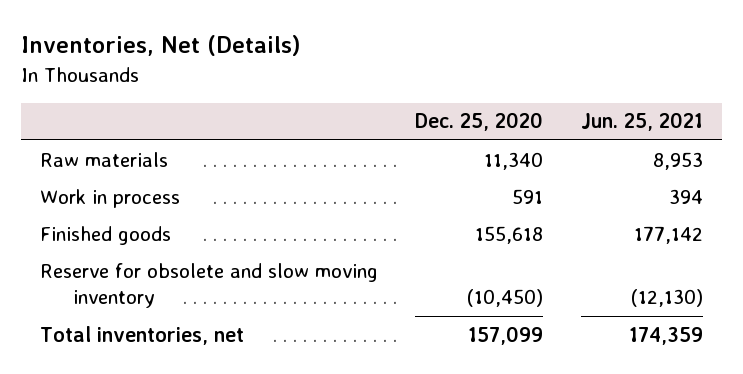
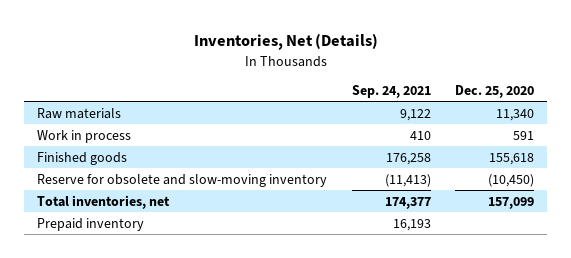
- | Dec. 25, 2020 | Jun. 25, 2021
+ | Sep. 24, 2021 | Dec. 25, 2020
- Reserve for obsolete and slow moving inventory | (10,450) | (12,130)
+ Reserve for obsolete and slow-moving inventory | (11,413) | (10,450)
+ Prepaid inventory | 16,193 |

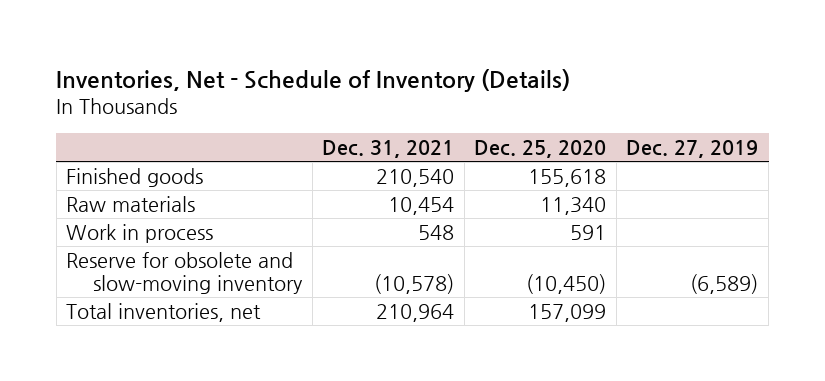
- Inventories, Net (Details)
+ Inventories, Net - Schedule of Inventory (Details)
- | Sep. 24, 2021 | Dec. 25, 2020
+ | Dec. 31, 2021 | Dec. 25, 2020 | Dec. 27, 2019
moved up: Finished goods | 210,540 | 155,618 |
- Prepaid inventory | 16,193 |

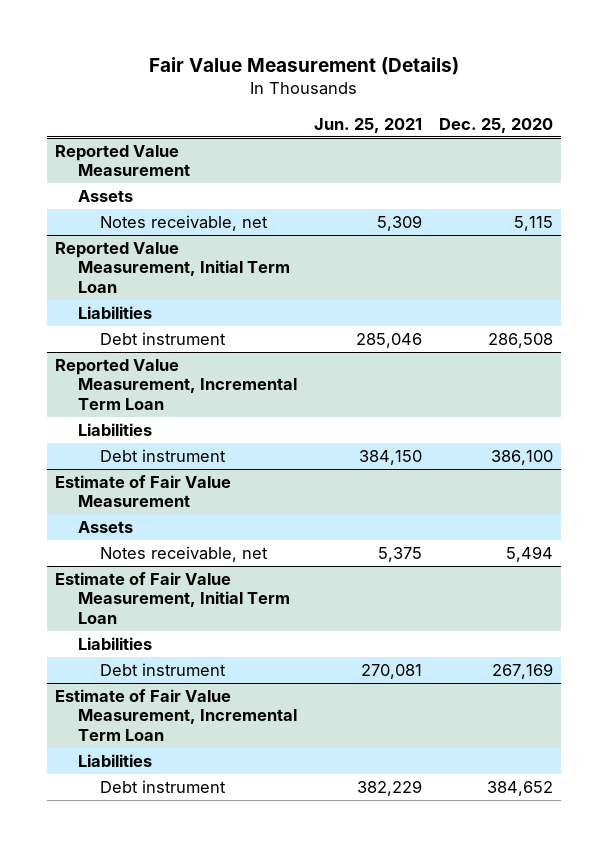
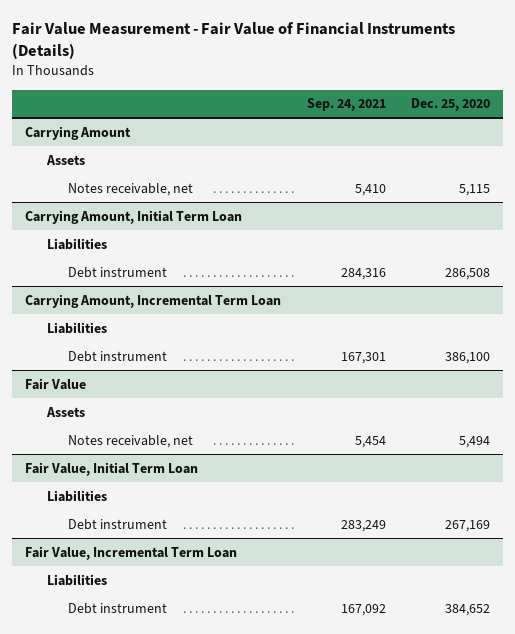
- Fair Value Measurement (Details)
+ Fair Value Measurement - Fair Value of Financial Instruments (Details)
- | Jun. 25, 2021 | Dec. 25, 2020
+ | Sep. 24, 2021 | Dec. 25, 2020
- Reported Value Measurement
+ Carrying Amount
- Reported Value Measurement, Initial Term Loan
+ Carrying Amount, Initial Term Loan
- Reported Value Measurement, Incremental Term Loan
+ Carrying Amount, Incremental Term Loan
- Estimate of Fair Value Measurement
+ Fair Value
- Estimate of Fair Value Measurement, Initial Term Loan
+ Fair Value, Initial Term Loan
- Estimate of Fair Value Measurement, Incremental Term Loan
+ Fair Value, Incremental Term Loan

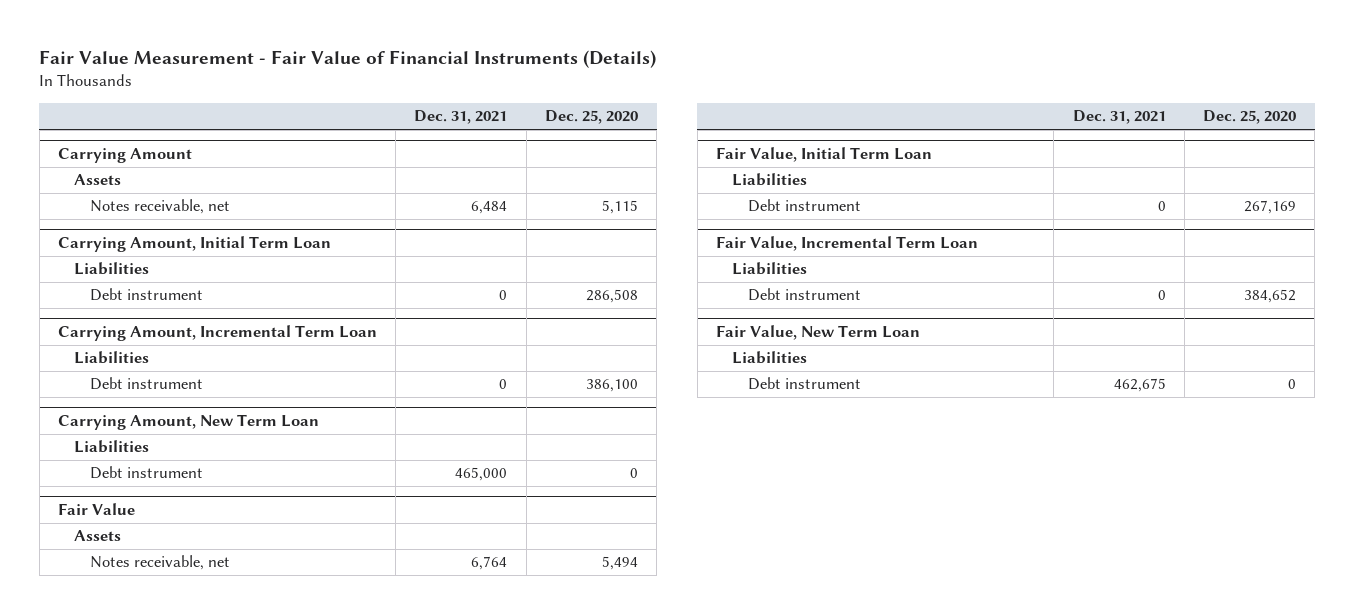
- | Sep. 24, 2021 | Dec. 25, 2020
+ | Dec. 31, 2021 | Dec. 25, 2020
+ Carrying Amount, New Term Loan
+ Liabilities
+ Debt instrument | 465,000 | 0
+ Fair Value, New Term Loan
+ Liabilities
+ Debt instrument | 462,675 | 0

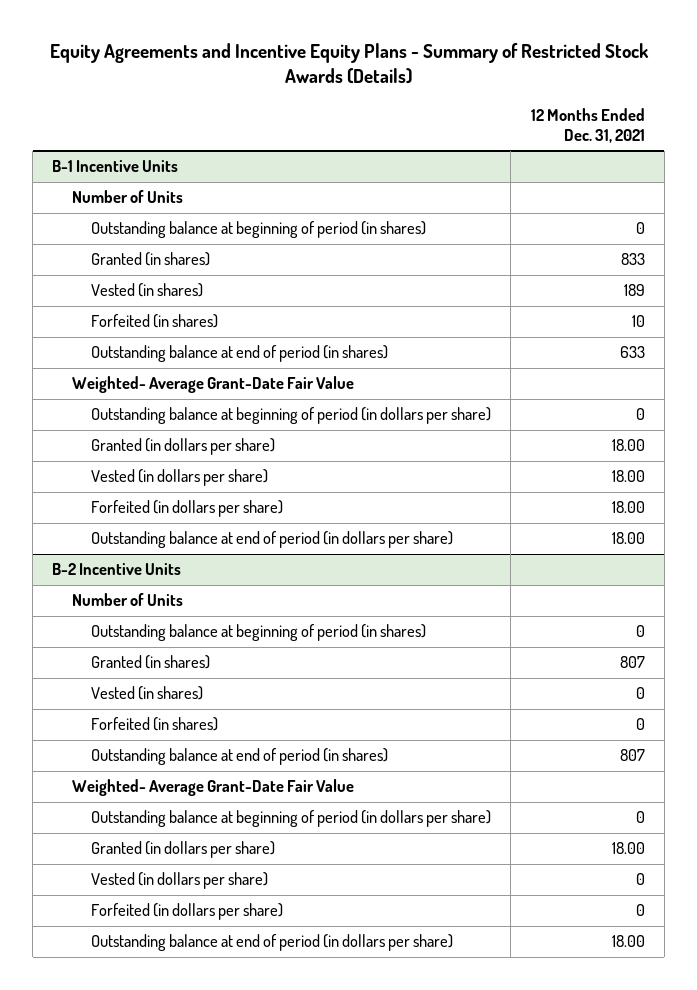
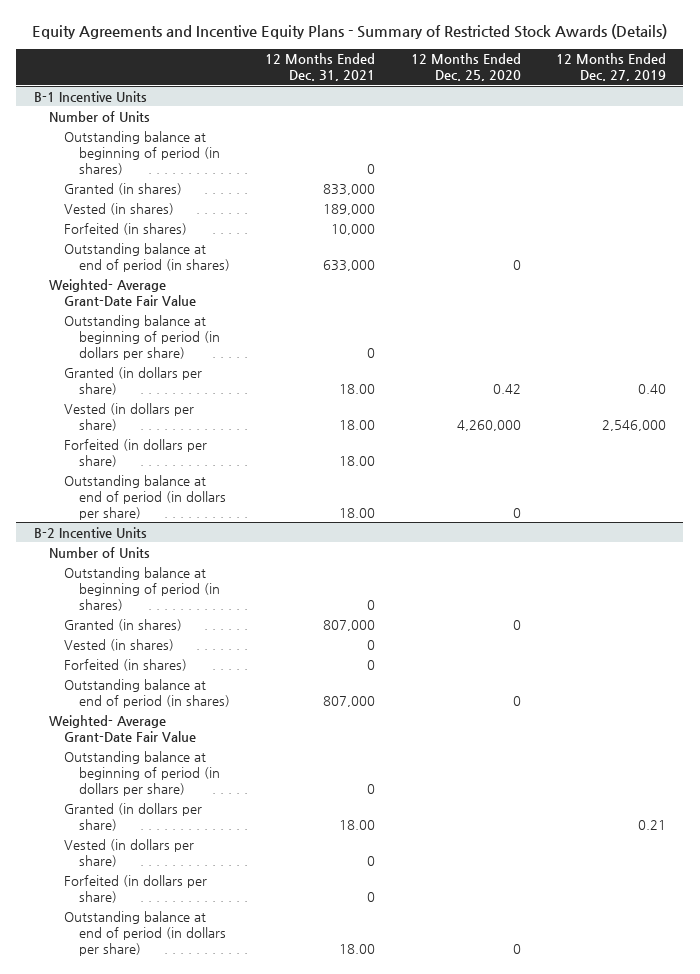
- | 12 Months Ended Dec. 31, 2021
+ | 12 Months Ended Dec. 31, 2021 | 12 Months Ended Dec. 25, 2020 | 12 Months Ended Dec. 27, 2019
@ B-1 Incentive Units
- Granted (in shares) | 833
- Vested (in shares) | 189
- Forfeited (in shares) | 10
- Outstanding balance at end of period (in shares) | 633
+ Granted (in shares) | 833,000 | |
+ Vested (in shares) | 189,000 | |
+ Forfeited (in shares) | 10,000 | |
+ Outstanding balance at end of period (in shares) | 633,000 | 0 |
@ B-2 Incentive Units
- Granted (in shares) | 807
+ Granted (in shares) | 807,000 | 0 |
- Outstanding balance at end of period (in shares) | 807
+ Outstanding balance at end of period (in shares) | 807,000 | 0 |

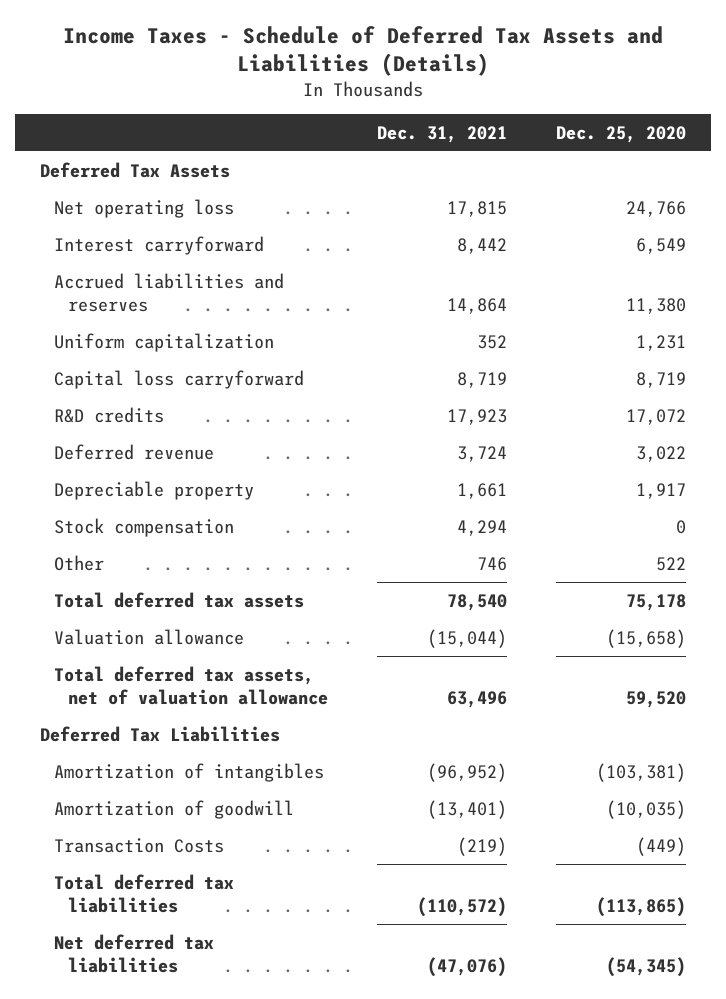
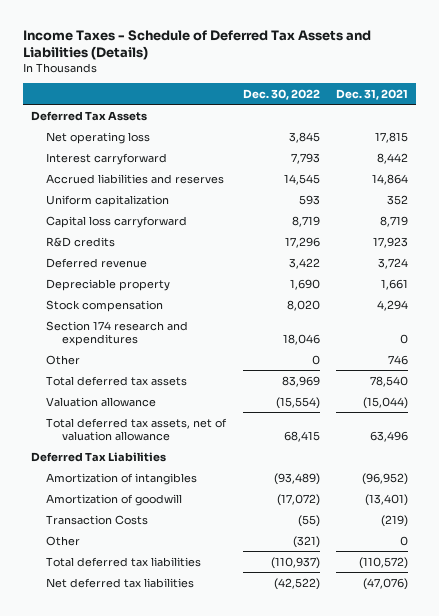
- | Dec. 31, 2021 | Dec. 25, 2020
+ | Dec. 30, 2022 | Dec. 31, 2021
+ Section 174 research and expenditures | 18,046 | 0
+ Other | (321) | 0

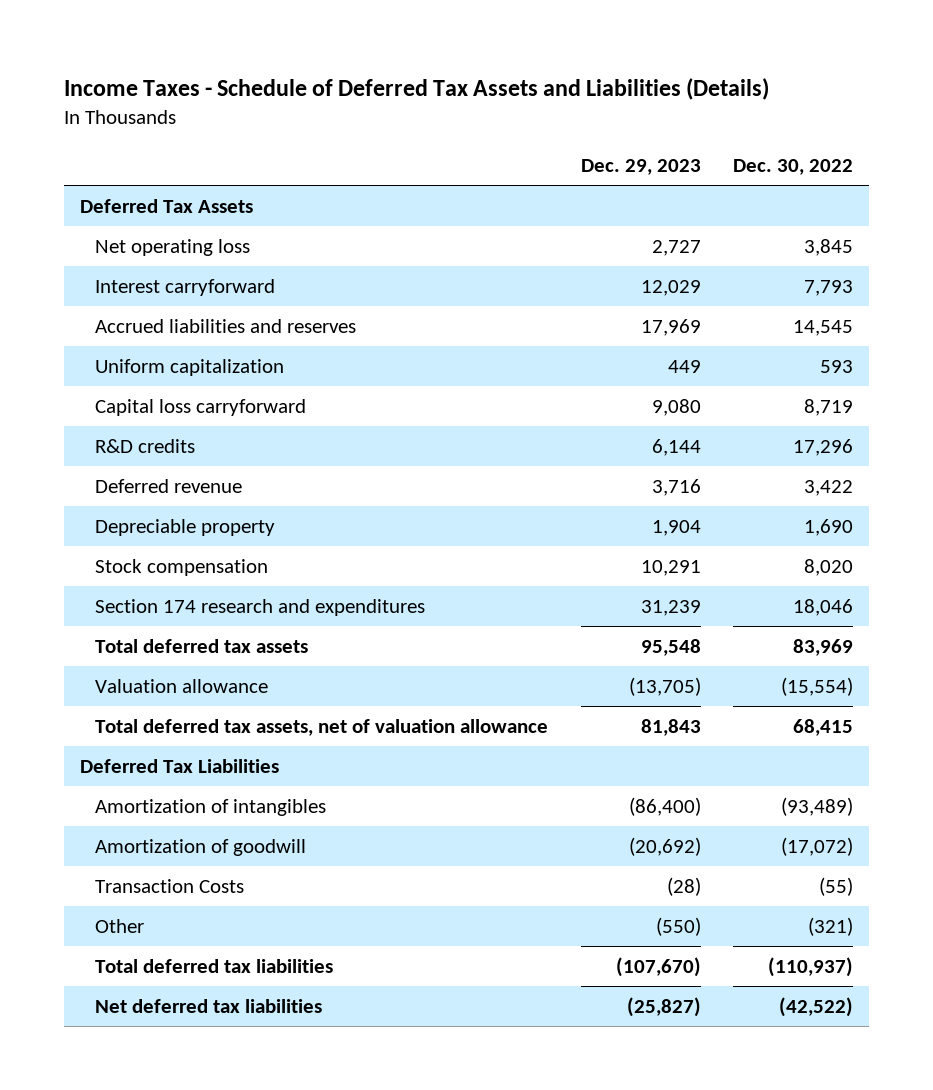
- | Dec. 30, 2022 | Dec. 31, 2021
+ | Dec. 29, 2023 | Dec. 30, 2022
- Other | 0 | 746

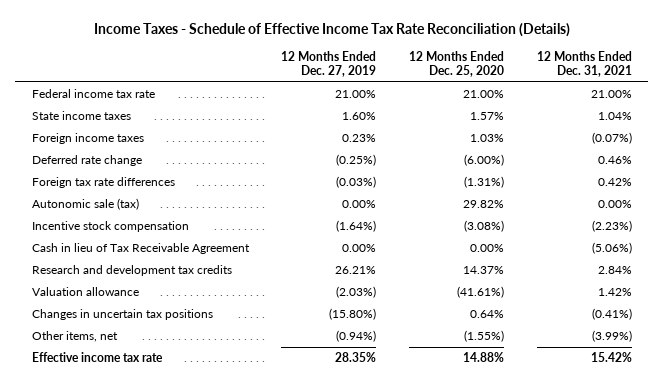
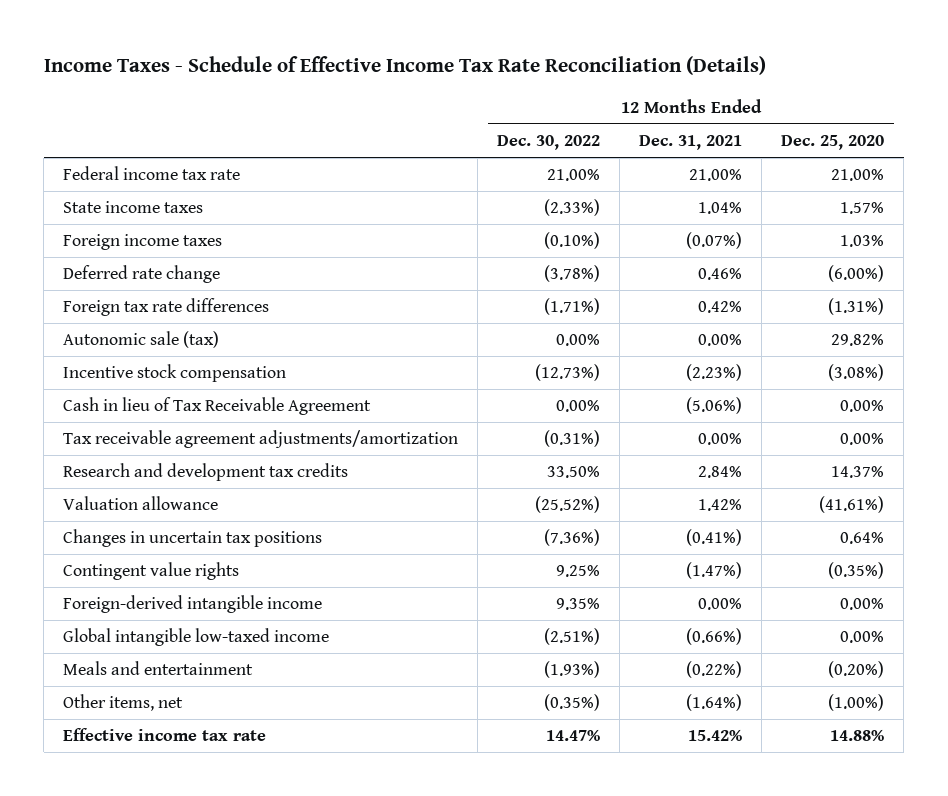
- | 12 Months Ended Dec. 27, 2019 | 12 Months Ended Dec. 25, 2020 | 12 Months Ended Dec. 31, 2021
+ | 12 Months Ended Dec. 30, 2022 | 12 Months Ended Dec. 31, 2021 | 12 Months Ended Dec. 25, 2020
+ Tax receivable agreement adjustments/amortization | (0.31%) | 0.00% | 0.00%
- Other items, net | (0.94%) | (1.55%) | (3.99%)
+ Contingent value rights | 9.25% | (1.47%) | (0.35%)
+ Foreign-derived intangible income | 9.35% | 0.00% | 0.00%
+ Global intangible low-taxed income | (2.51%) | (0.66%) | 0.00%
+ Meals and entertainment | (1.93%) | (0.22%) | (0.20%)
+ Other items, net | (0.35%) | (1.64%) | (1.00%)

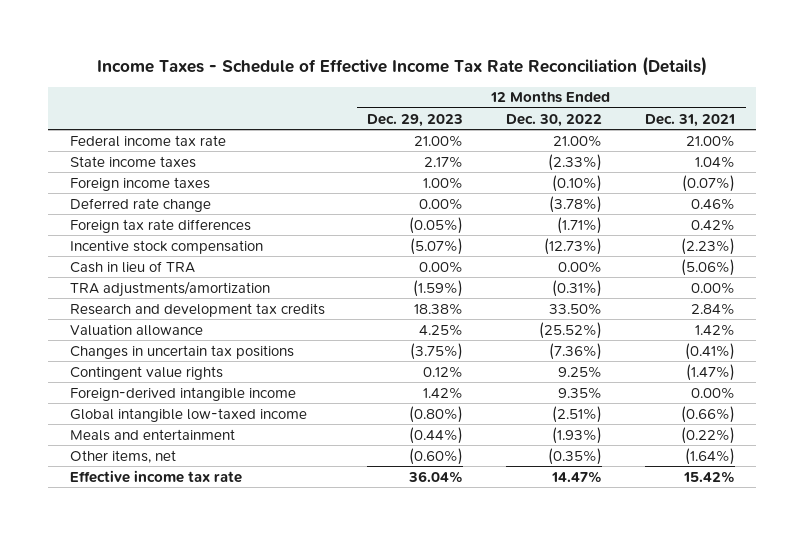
- | 12 Months Ended Dec. 30, 2022 | 12 Months Ended Dec. 31, 2021 | 12 Months Ended Dec. 25, 2020
+ | 12 Months Ended Dec. 29, 2023 | 12 Months Ended Dec. 30, 2022 | 12 Months Ended Dec. 31, 2021
- Autonomic sale (tax) | 0.00% | 0.00% | 29.82%
- Cash in lieu of Tax Receivable Agreement | 0.00% | (5.06%) | 0.00%
- Tax receivable agreement adjustments/amortization | (0.31%) | 0.00% | 0.00%
+ Cash in lieu of TRA | 0.00% | 0.00% | (5.06%)
+ TRA adjustments/amortization | (1.59%) | (0.31%) | 0.00%

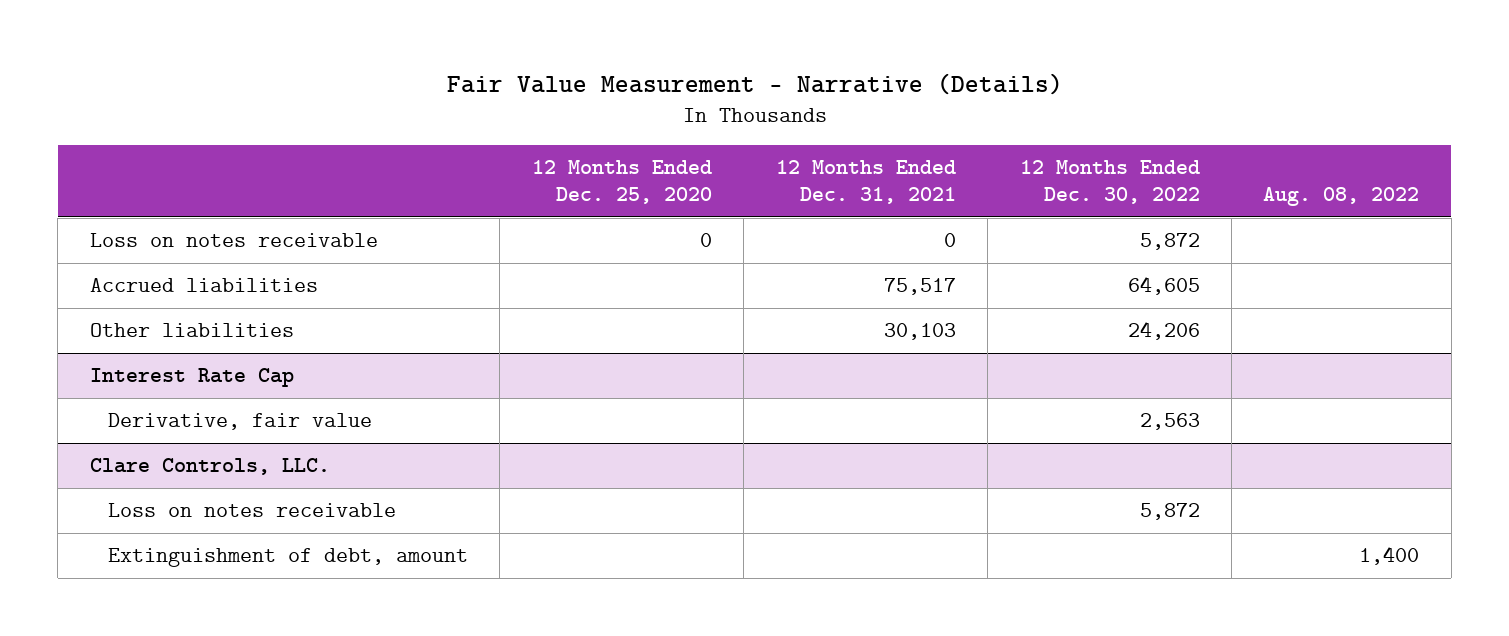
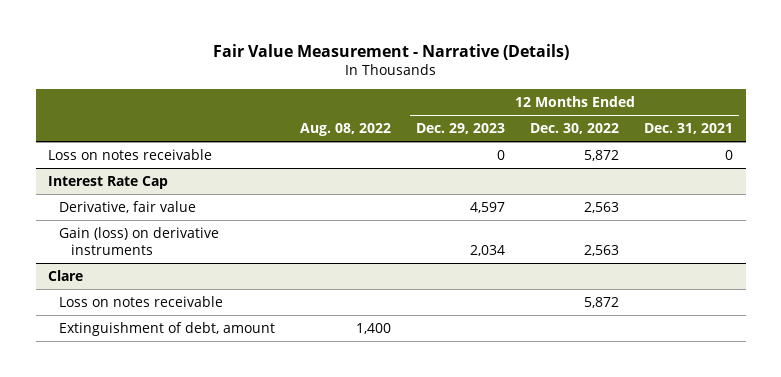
- | 12 Months Ended Dec. 25, 2020 | 12 Months Ended Dec. 31, 2021 | 12 Months Ended Dec. 30, 2022 | Aug. 08, 2022
+ | Aug. 08, 2022 | 12 Months Ended Dec. 29, 2023 | 12 Months Ended Dec. 30, 2022 | 12 Months Ended Dec. 31, 2021
- Accrued liabilities | | 75,517 | 64,605 |
- Other liabilities | | 30,103 | 24,206 |
- Clare Controls, LLC.
@ Interest Rate Cap
+ Gain (loss) on derivative instruments | | 2,034 | 2,563 |
+ Clare

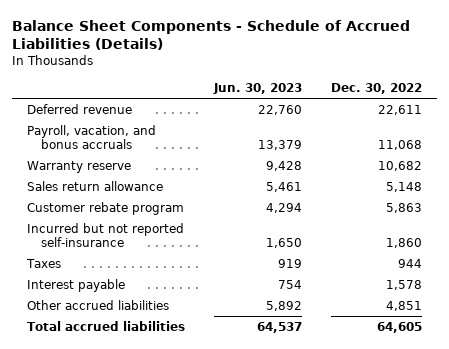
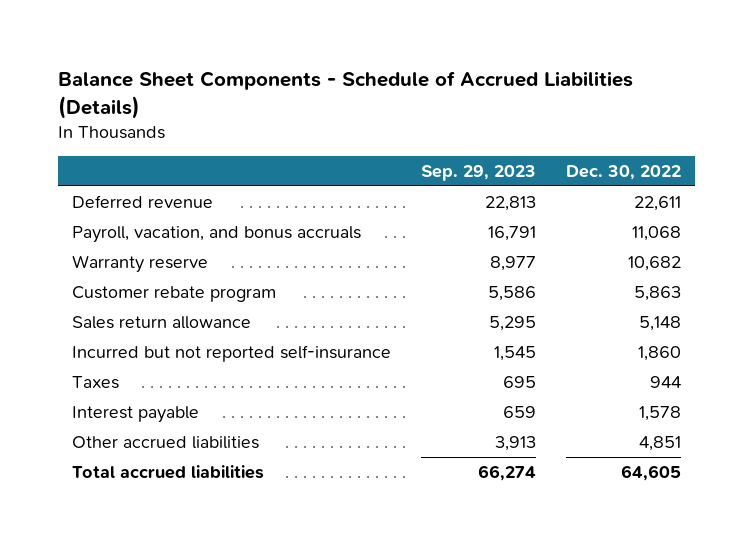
- | Jun. 30, 2023 | Dec. 30, 2022
+ | Sep. 29, 2023 | Dec. 30, 2022
moved down: Sales return allowance | 5,295 | 5,148

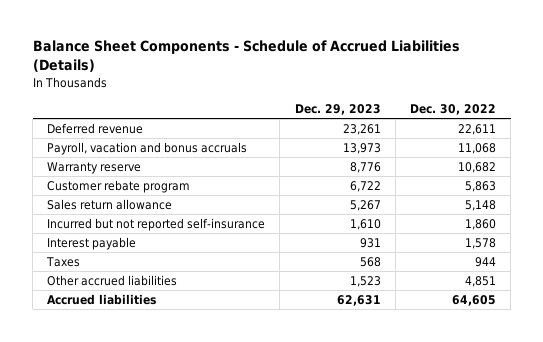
- | Sep. 29, 2023 | Dec. 30, 2022
+ | Dec. 29, 2023 | Dec. 30, 2022
- Payroll, vacation, and bonus accruals | 16,791 | 11,068
+ Payroll, vacation and bonus accruals | 13,973 | 11,068
moved down: Taxes | 568 | 944
- Total accrued liabilities | 66,274 | 64,605
+ Accrued liabilities | 62,631 | 64,605

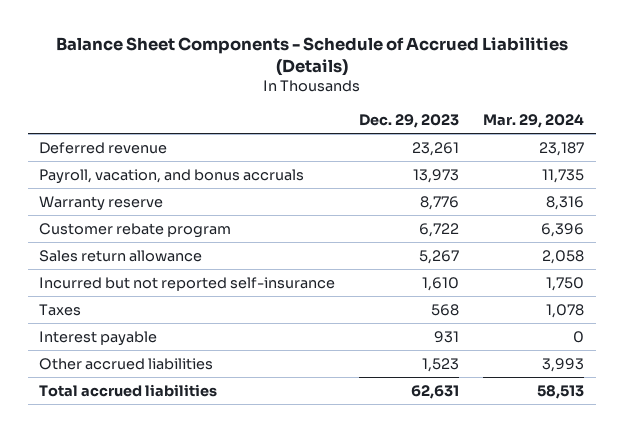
- | Dec. 29, 2023 | Dec. 30, 2022
+ | Dec. 29, 2023 | Mar. 29, 2024
- Payroll, vacation and bonus accruals | 13,973 | 11,068
+ Payroll, vacation, and bonus accruals | 13,973 | 11,735
moved down: Interest payable | 931 | 0
- Accrued liabilities | 62,631 | 64,605
+ Total accrued liabilities | 62,631 | 58,513

